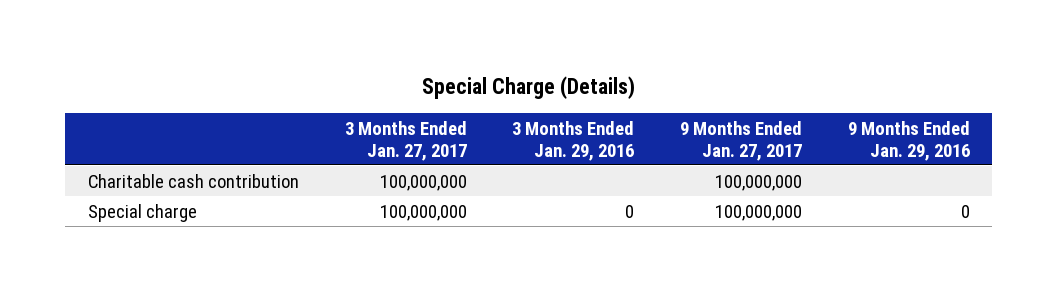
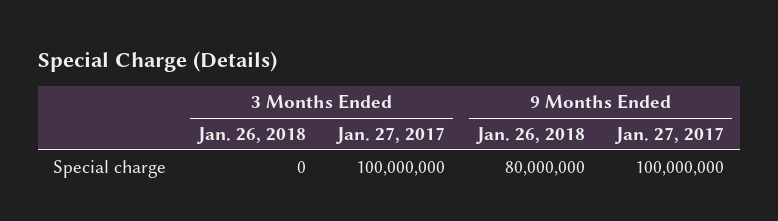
- | 3 Months Ended Jan. 27, 2017 | 3 Months Ended Jan. 29, 2016 | 9 Months Ended Jan. 27, 2017 | 9 Months Ended Jan. 29, 2016
+ | 3 Months Ended Jan. 26, 2018 | 3 Months Ended Jan. 27, 2017 | 9 Months Ended Jan. 26, 2018 | 9 Months Ended Jan. 27, 2017
- Charitable cash contribution | 100,000,000 | | 100,000,000 |

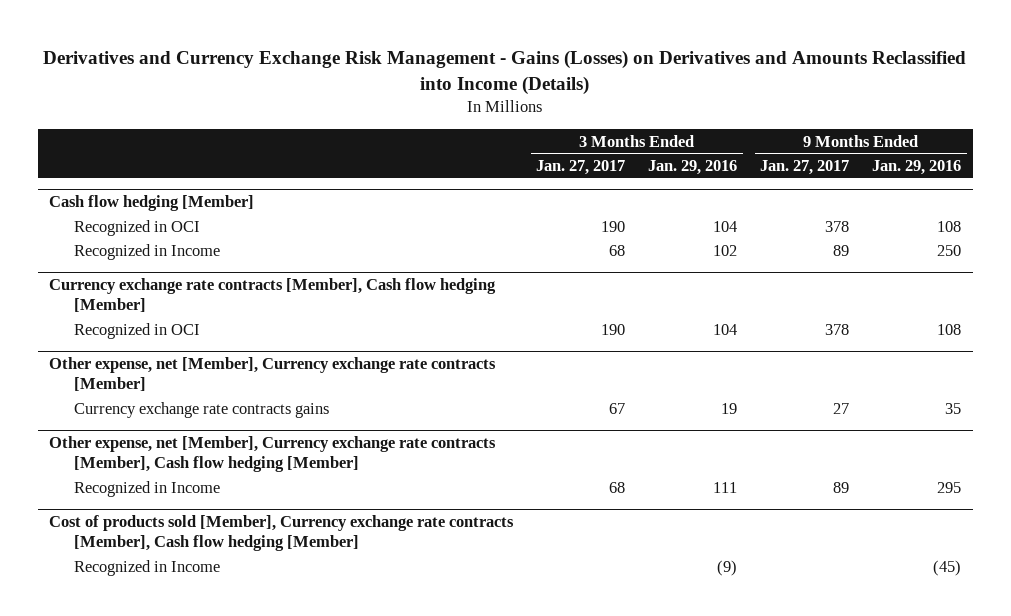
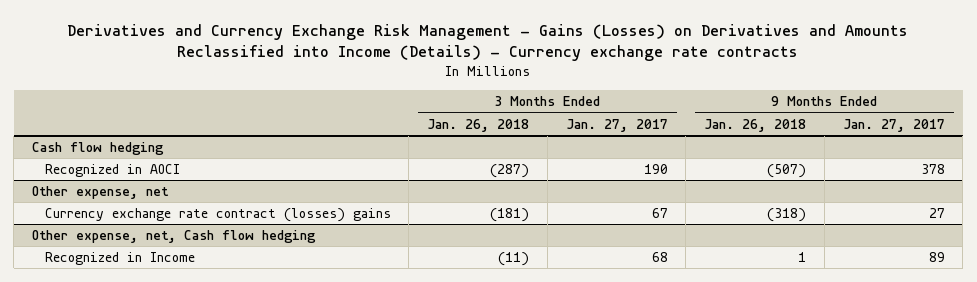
- Derivatives and Currency Exchange Risk Management - Gains (Losses) on Derivatives and Amounts Reclassified into Income (Details)
+ Derivatives and Currency Exchange Risk Management - Gains (Losses) on Derivatives and Amounts Reclassified into Income (Details) - Currency exchange rate contracts
- | 3 Months Ended Jan. 27, 2017 | 3 Months Ended Jan. 29, 2016 | 9 Months Ended Jan. 27, 2017 | 9 Months Ended Jan. 29, 2016
+ | 3 Months Ended Jan. 26, 2018 | 3 Months Ended Jan. 27, 2017 | 9 Months Ended Jan. 26, 2018 | 9 Months Ended Jan. 27, 2017
- Cash flow hedging [Member]
- Recognized in OCI | 190 | 104 | 378 | 108
- Recognized in Income | 68 | 102 | 89 | 250
- Currency exchange rate contracts [Member], Cash flow hedging [Member]
- Recognized in OCI | 190 | 104 | 378 | 108
- Other expense, net [Member], Currency exchange rate contracts [Member]
- Currency exchange rate contracts gains | 67 | 19 | 27 | 35
- Other expense, net [Member], Currency exchange rate contracts [Member], Cash flow hedging [Member]
+ Cash flow hedging
+ Recognized in AOCI | (287) | 190 | (507) | 378
+ Other expense, net
+ Currency exchange rate contract (losses) gains | (181) | 67 | (318) | 27
+ Other expense, net, Cash flow hedging
- Cost of products sold [Member], Currency exchange rate contracts [Member], Cash flow hedging [Member]
- Recognized in Income | | (9) | | (45)

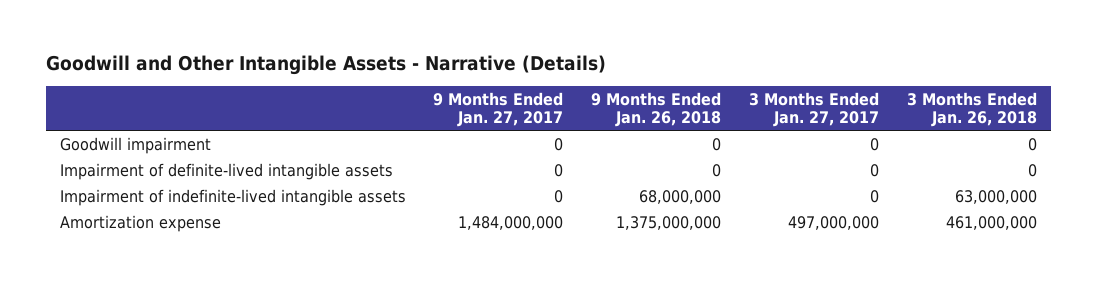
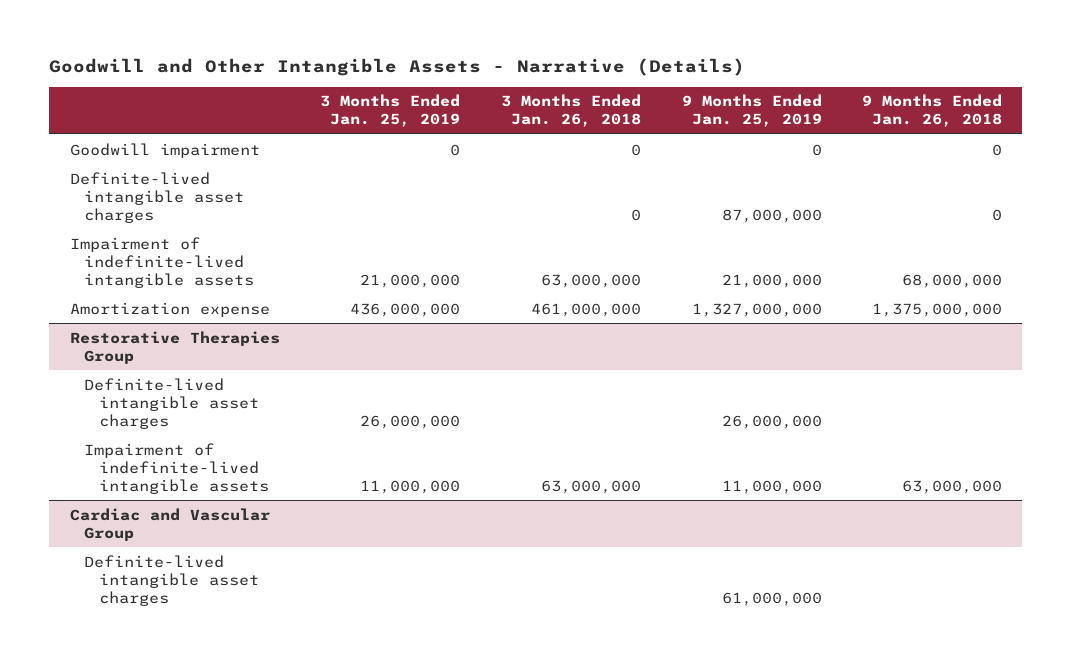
- | 9 Months Ended Jan. 27, 2017 | 9 Months Ended Jan. 26, 2018 | 3 Months Ended Jan. 27, 2017 | 3 Months Ended Jan. 26, 2018
+ | 3 Months Ended Jan. 25, 2019 | 3 Months Ended Jan. 26, 2018 | 9 Months Ended Jan. 25, 2019 | 9 Months Ended Jan. 26, 2018
- Impairment of definite-lived intangible assets | 0 | 0 | 0 | 0
+ Definite-lived intangible asset charges | | 0 | 87,000,000 | 0
+ Restorative Therapies Group
+ Definite-lived intangible asset charges | 26,000,000 | | 26,000,000 |
+ Impairment of indefinite-lived intangible assets | 11,000,000 | 63,000,000 | 11,000,000 | 63,000,000
+ Cardiac and Vascular Group
+ Definite-lived intangible asset charges | | | 61,000,000 |

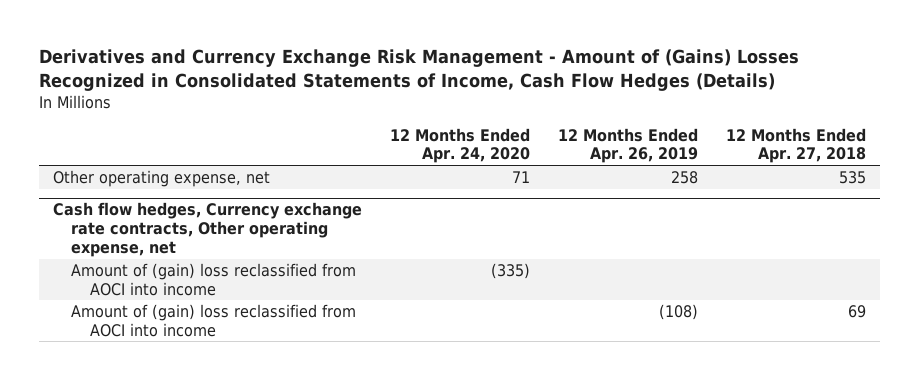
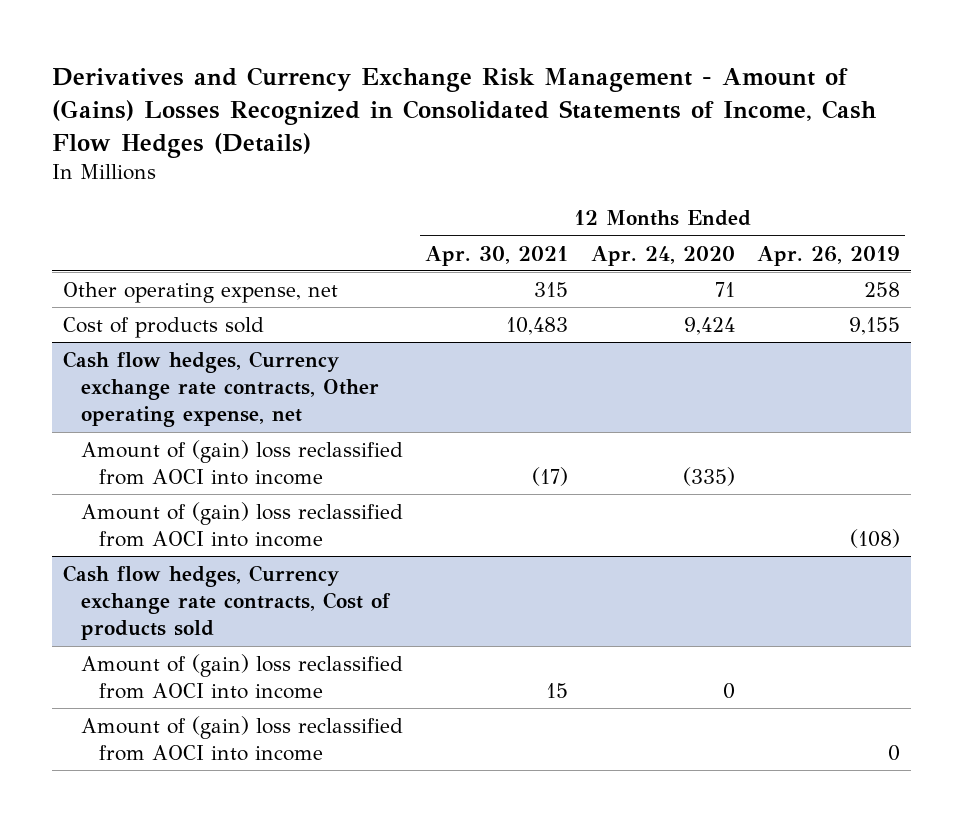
- | 12 Months Ended Apr. 24, 2020 | 12 Months Ended Apr. 26, 2019 | 12 Months Ended Apr. 27, 2018
+ | 12 Months Ended Apr. 30, 2021 | 12 Months Ended Apr. 24, 2020 | 12 Months Ended Apr. 26, 2019
+ Cost of products sold | 10,483 | 9,424 | 9,155
+ Cash flow hedges, Currency exchange rate contracts, Cost of products sold
+ Amount of (gain) loss reclassified from AOCI into income | 15 | 0 |
+ Amount of (gain) loss reclassified from AOCI into income | | | 0

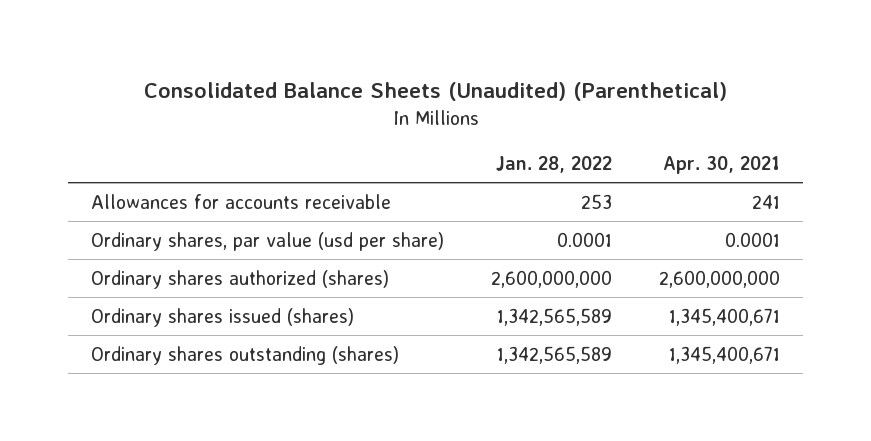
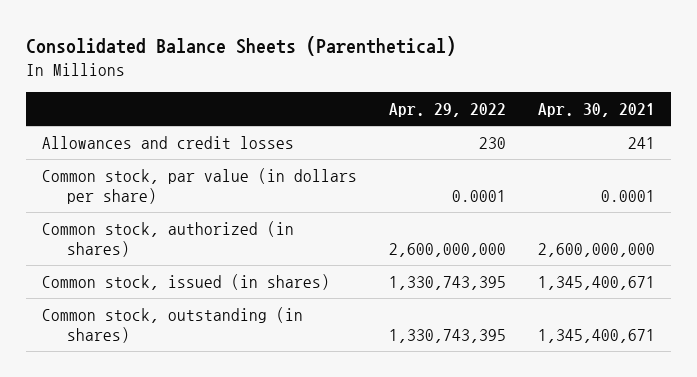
- Consolidated Balance Sheets (Unaudited) (Parenthetical)
+ Consolidated Balance Sheets (Parenthetical)
- | Jan. 28, 2022 | Apr. 30, 2021
+ | Apr. 29, 2022 | Apr. 30, 2021
- Allowances for accounts receivable | 253 | 241
- Ordinary shares, par value (usd per share) | 0.0001 | 0.0001
- Ordinary shares authorized (shares) | 2,600,000,000 | 2,600,000,000
- Ordinary shares issued (shares) | 1,342,565,589 | 1,345,400,671
- Ordinary shares outstanding (shares) | 1,342,565,589 | 1,345,400,671
+ Allowances and credit losses | 230 | 241
+ Common stock, par value (in dollars per share) | 0.0001 | 0.0001
+ Common stock, authorized (in shares) | 2,600,000,000 | 2,600,000,000
+ Common stock, issued (in shares) | 1,330,743,395 | 1,345,400,671
+ Common stock, outstanding (in shares) | 1,330,743,395 | 1,345,400,671

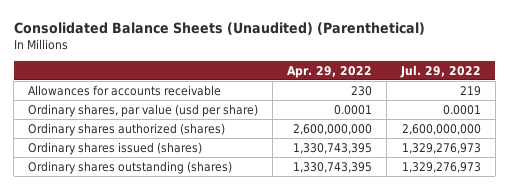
- Consolidated Balance Sheets (Parenthetical)
+ Consolidated Balance Sheets (Unaudited) (Parenthetical)
- | Apr. 29, 2022 | Apr. 30, 2021
+ | Apr. 29, 2022 | Jul. 29, 2022
- Allowances and credit losses | 230 | 241
- Common stock, par value (in dollars per share) | 0.0001 | 0.0001
- Common stock, authorized (in shares) | 2,600,000,000 | 2,600,000,000
- Common stock, issued (in shares) | 1,330,743,395 | 1,345,400,671
- Common stock, outstanding (in shares) | 1,330,743,395 | 1,345,400,671
+ Allowances for accounts receivable | 230 | 219
+ Ordinary shares, par value (usd per share) | 0.0001 | 0.0001
+ Ordinary shares authorized (shares) | 2,600,000,000 | 2,600,000,000
+ Ordinary shares issued (shares) | 1,330,743,395 | 1,329,276,973
+ Ordinary shares outstanding (shares) | 1,330,743,395 | 1,329,276,973

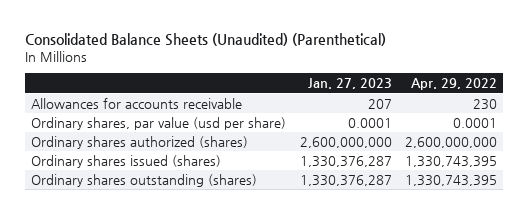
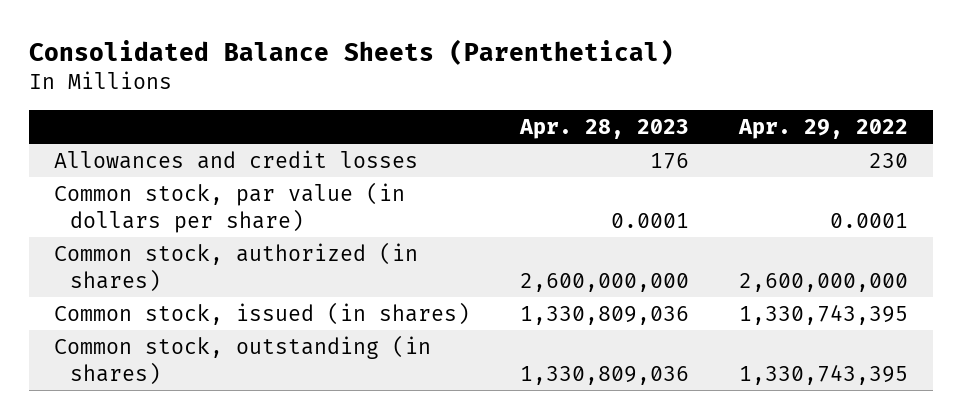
- Consolidated Balance Sheets (Unaudited) (Parenthetical)
+ Consolidated Balance Sheets (Parenthetical)
- | Jan. 27, 2023 | Apr. 29, 2022
+ | Apr. 28, 2023 | Apr. 29, 2022
- Allowances for accounts receivable | 207 | 230
- Ordinary shares, par value (usd per share) | 0.0001 | 0.0001
- Ordinary shares authorized (shares) | 2,600,000,000 | 2,600,000,000
- Ordinary shares issued (shares) | 1,330,376,287 | 1,330,743,395
- Ordinary shares outstanding (shares) | 1,330,376,287 | 1,330,743,395
+ Allowances and credit losses | 176 | 230
+ Common stock, par value (in dollars per share) | 0.0001 | 0.0001
+ Common stock, authorized (in shares) | 2,600,000,000 | 2,600,000,000
+ Common stock, issued (in shares) | 1,330,809,036 | 1,330,743,395
+ Common stock, outstanding (in shares) | 1,330,809,036 | 1,330,743,395

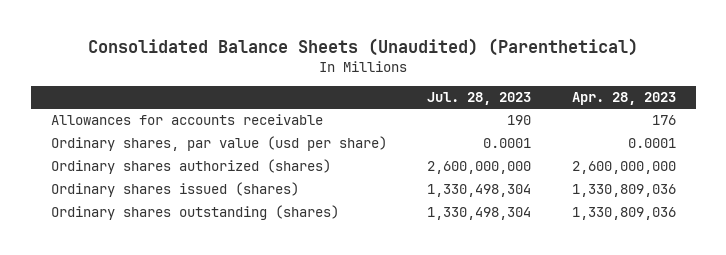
- Consolidated Balance Sheets (Parenthetical)
+ Consolidated Balance Sheets (Unaudited) (Parenthetical)
- | Apr. 28, 2023 | Apr. 29, 2022
+ | Jul. 28, 2023 | Apr. 28, 2023
- Allowances and credit losses | 176 | 230
- Common stock, par value (in dollars per share) | 0.0001 | 0.0001
- Common stock, authorized (in shares) | 2,600,000,000 | 2,600,000,000
- Common stock, issued (in shares) | 1,330,809,036 | 1,330,743,395
- Common stock, outstanding (in shares) | 1,330,809,036 | 1,330,743,395
+ Allowances for accounts receivable | 190 | 176
+ Ordinary shares, par value (usd per share) | 0.0001 | 0.0001
+ Ordinary shares authorized (shares) | 2,600,000,000 | 2,600,000,000
+ Ordinary shares issued (shares) | 1,330,498,304 | 1,330,809,036
+ Ordinary shares outstanding (shares) | 1,330,498,304 | 1,330,809,036

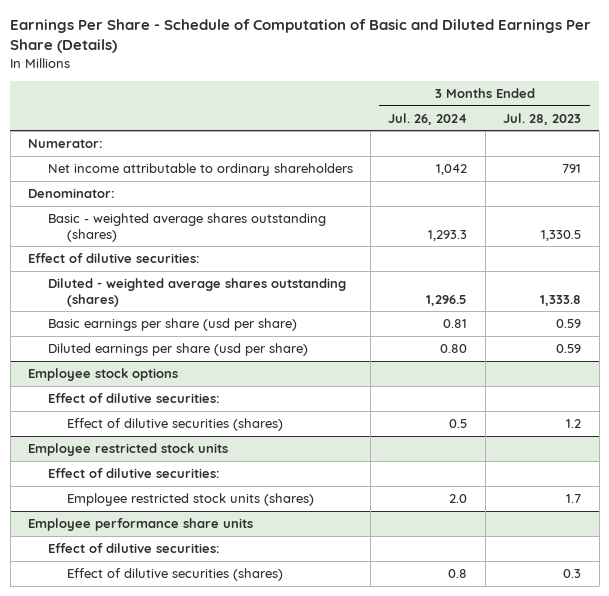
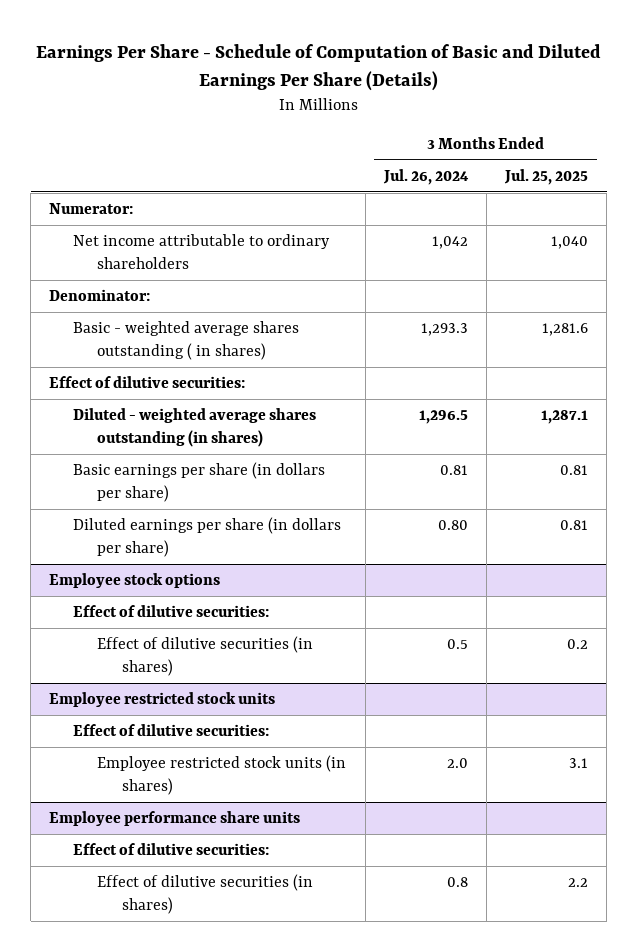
- | 3 Months Ended Jul. 26, 2024 | 3 Months Ended Jul. 28, 2023
+ | 3 Months Ended Jul. 26, 2024 | 3 Months Ended Jul. 25, 2025
- Basic - weighted average shares outstanding (shares) | 1,293.3 | 1,330.5
+ Basic - weighted average shares outstanding ( in shares) | 1,293.3 | 1,281.6
- Diluted - weighted average shares outstanding (shares) | 1,296.5 | 1,333.8
- Basic earnings per share (usd per share) | 0.81 | 0.59
- Diluted earnings per share (usd per share) | 0.80 | 0.59
+ Diluted - weighted average shares outstanding (in shares) | 1,296.5 | 1,287.1
+ Basic earnings per share (in dollars per share) | 0.81 | 0.81
+ Diluted earnings per share (in dollars per share) | 0.80 | 0.81
@ Employee stock options
- Effect of dilutive securities (shares) | 0.5 | 1.2
+ Effect of dilutive securities (in shares) | 0.5 | 0.2
@ Employee restricted stock units
- Employee restricted stock units (shares) | 2.0 | 1.7
+ Employee restricted stock units (in shares) | 2.0 | 3.1
@ Employee performance share units
- Effect of dilutive securities (shares) | 0.8 | 0.3
+ Effect of dilutive securities (in shares) | 0.8 | 2.2

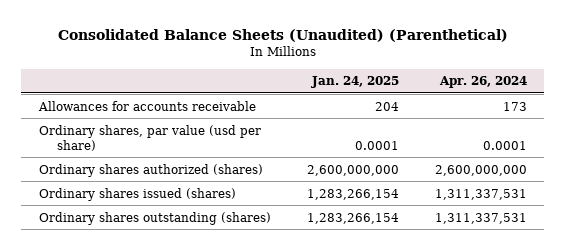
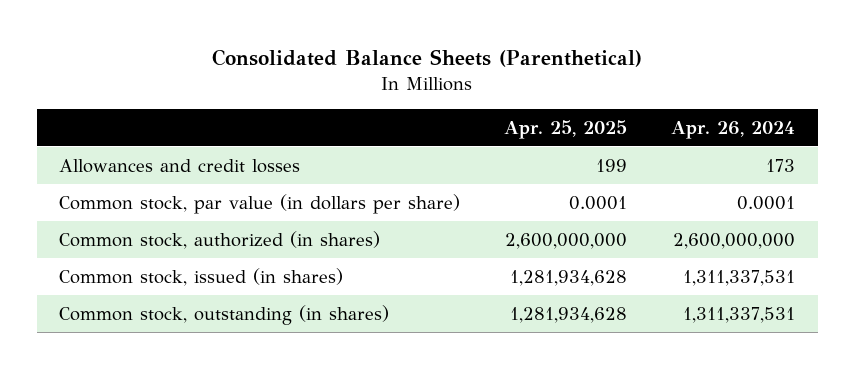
- Consolidated Balance Sheets (Unaudited) (Parenthetical)
+ Consolidated Balance Sheets (Parenthetical)
- | Jan. 24, 2025 | Apr. 26, 2024
+ | Apr. 25, 2025 | Apr. 26, 2024
- Allowances for accounts receivable | 204 | 173
- Ordinary shares, par value (usd per share) | 0.0001 | 0.0001
- Ordinary shares authorized (shares) | 2,600,000,000 | 2,600,000,000
- Ordinary shares issued (shares) | 1,283,266,154 | 1,311,337,531
- Ordinary shares outstanding (shares) | 1,283,266,154 | 1,311,337,531
+ Allowances and credit losses | 199 | 173
+ Common stock, par value (in dollars per share) | 0.0001 | 0.0001
+ Common stock, authorized (in shares) | 2,600,000,000 | 2,600,000,000
+ Common stock, issued (in shares) | 1,281,934,628 | 1,311,337,531
+ Common stock, outstanding (in shares) | 1,281,934,628 | 1,311,337,531

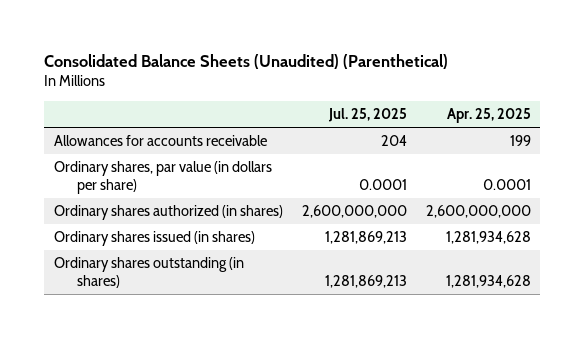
- Consolidated Balance Sheets (Parenthetical)
+ Consolidated Balance Sheets (Unaudited) (Parenthetical)
- | Apr. 25, 2025 | Apr. 26, 2024
+ | Jul. 25, 2025 | Apr. 25, 2025
- Allowances and credit losses | 199 | 173
- Common stock, par value (in dollars per share) | 0.0001 | 0.0001
- Common stock, authorized (in shares) | 2,600,000,000 | 2,600,000,000
- Common stock, issued (in shares) | 1,281,934,628 | 1,311,337,531
- Common stock, outstanding (in shares) | 1,281,934,628 | 1,311,337,531
+ Allowances for accounts receivable | 204 | 199
+ Ordinary shares, par value (in dollars per share) | 0.0001 | 0.0001
+ Ordinary shares authorized (in shares) | 2,600,000,000 | 2,600,000,000
+ Ordinary shares issued (in shares) | 1,281,869,213 | 1,281,934,628
+ Ordinary shares outstanding (in shares) | 1,281,869,213 | 1,281,934,628

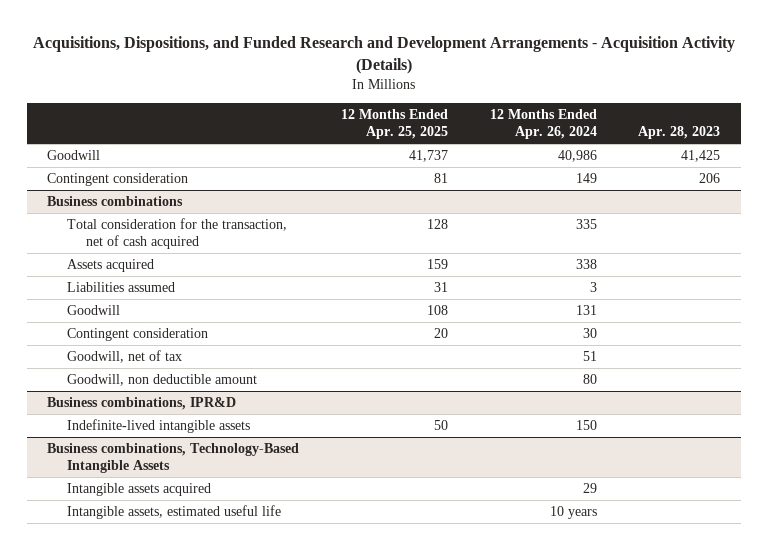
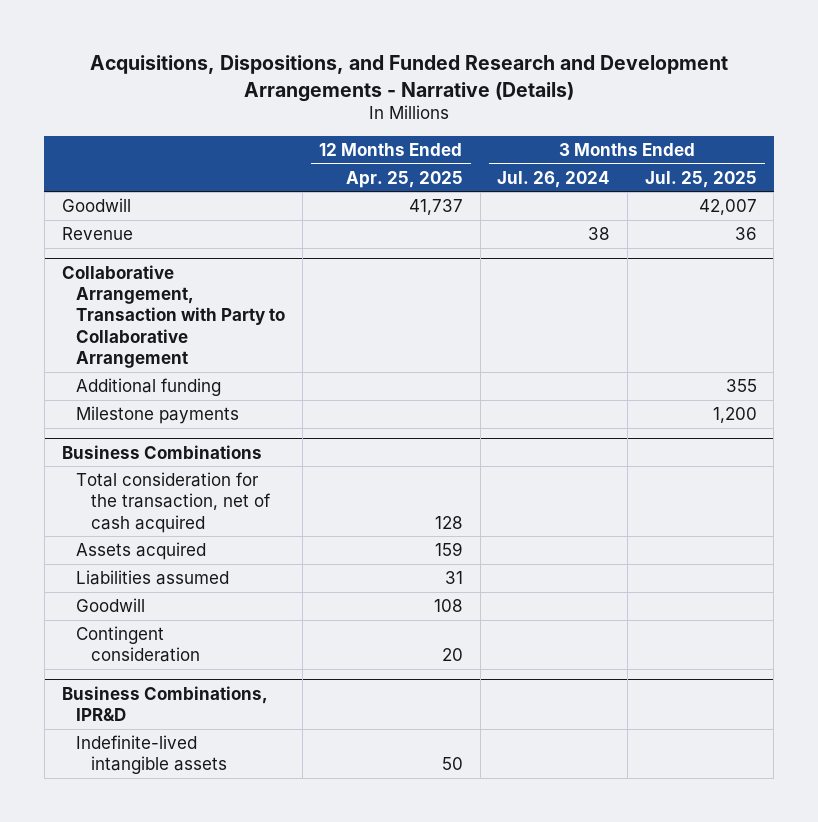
- Acquisitions, Dispositions, and Funded Research and Development Arrangements - Acquisition Activity (Details)
+ Acquisitions, Dispositions, and Funded Research and Development Arrangements - Narrative (Details)
- | 12 Months Ended Apr. 25, 2025 | 12 Months Ended Apr. 26, 2024 | Apr. 28, 2023
+ | 12 Months Ended Apr. 25, 2025 | 3 Months Ended Jul. 26, 2024 | 3 Months Ended Jul. 25, 2025
- Contingent consideration | 81 | 149 | 206
- Business combinations
+ Revenue | | 38 | 36
+ Collaborative Arrangement, Transaction with Party to Collaborative Arrangement
+ Additional funding | | | 355
+ Milestone payments | | | 1,200
+ Business Combinations
- Goodwill, net of tax | | 51 |
- Goodwill, non deductible amount | | 80 |
- Business combinations, IPR&D
+ Business Combinations, IPR&D
- Business combinations, Technology-Based Intangible Assets
- Intangible assets acquired | | 29 |
- Intangible assets, estimated useful life | | 10 years |

